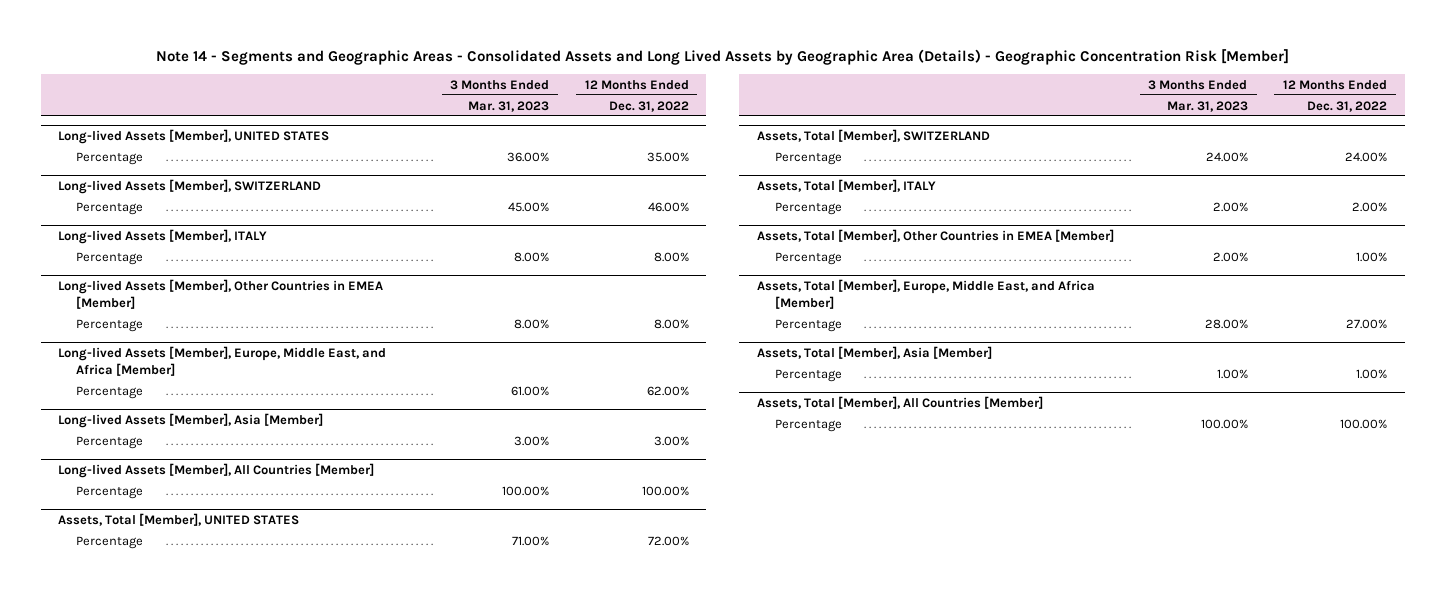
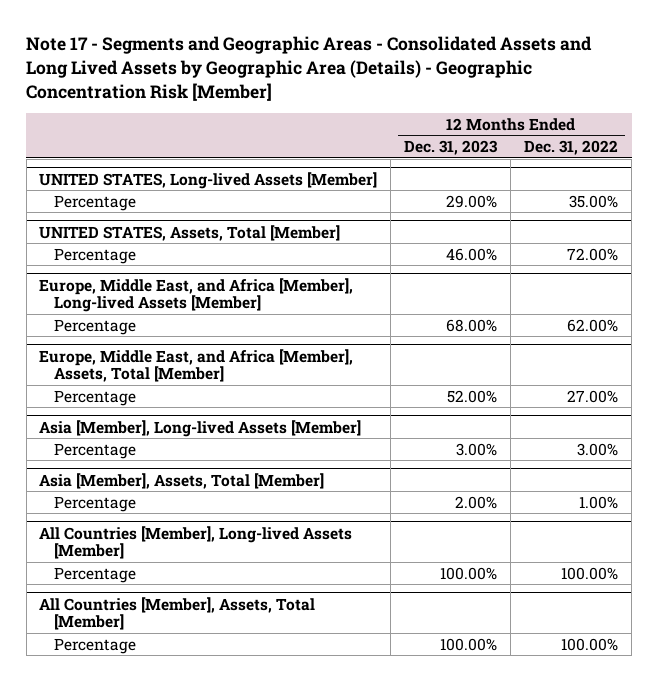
- Note 14 - Segments and Geographic Areas - Consolidated Assets and Long Lived Assets by Geographic Area (Details) - Geographic Concentration Risk [Member]
+ Note 17 - Segments and Geographic Areas - Consolidated Assets and Long Lived Assets by Geographic Area (Details) - Geographic Concentration Risk [Member]
- | 3 Months Ended Mar. 31, 2023 | 12 Months Ended Dec. 31, 2022
+ | 12 Months Ended Dec. 31, 2023 | 12 Months Ended Dec. 31, 2022
- Long-lived Assets [Member], UNITED STATES
+ UNITED STATES, Long-lived Assets [Member]
- Long-lived Assets [Member], SWITZERLAND
- Percentage | 45.00% | 46.00%
- Long-lived Assets [Member], ITALY
- Percentage | 8.00% | 8.00%
- Long-lived Assets [Member], Other Countries in EMEA [Member]
- Percentage | 8.00% | 8.00%
- Long-lived Assets [Member], Europe, Middle East, and Africa [Member]
- Percentage | 61.00% | 62.00%
- Long-lived Assets [Member], Asia [Member]
- Percentage | 3.00% | 3.00%
- Long-lived Assets [Member], All Countries [Member]
- Percentage | 100.00% | 100.00%
- Assets, Total [Member], UNITED STATES
+ UNITED STATES, Assets, Total [Member]
- Assets, Total [Member], SWITZERLAND
- Percentage | 24.00% | 24.00%
- Assets, Total [Member], ITALY
- Percentage | 2.00% | 2.00%
- Assets, Total [Member], Other Countries in EMEA [Member]
- Percentage | 2.00% | 1.00%
- Assets, Total [Member], Europe, Middle East, and Africa [Member]
+ Europe, Middle East, and Africa [Member], Long-lived Assets [Member]
+ Percentage | 68.00% | 62.00%
+ Europe, Middle East, and Africa [Member], Assets, Total [Member]
- Assets, Total [Member], Asia [Member]
+ Asia [Member], Long-lived Assets [Member]
+ Percentage | 3.00% | 3.00%
+ Asia [Member], Assets, Total [Member]
- Assets, Total [Member], All Countries [Member]
+ All Countries [Member], Long-lived Assets [Member]
+ All Countries [Member], Assets, Total [Member]
+ Percentage | 100.00% | 100.00%

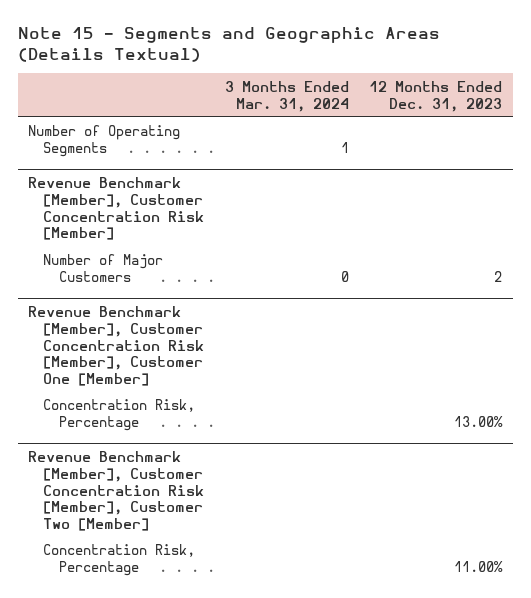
- Note 17 - Segments and Geographic Areas - Consolidated Assets and Long Lived Assets by Geographic Area (Details) - Geographic Concentration Risk [Member]
+ Note 15 - Segments and Geographic Areas (Details Textual)
- | 12 Months Ended Dec. 31, 2023 | 12 Months Ended Dec. 31, 2022
+ | 3 Months Ended Mar. 31, 2024 | 12 Months Ended Dec. 31, 2023
- UNITED STATES, Long-lived Assets [Member]
- Percentage | 29.00% | 35.00%
- UNITED STATES, Assets, Total [Member]
- Percentage | 46.00% | 72.00%
- Europe, Middle East, and Africa [Member], Long-lived Assets [Member]
- Percentage | 68.00% | 62.00%
- Europe, Middle East, and Africa [Member], Assets, Total [Member]
- Percentage | 52.00% | 27.00%
- Asia [Member], Long-lived Assets [Member]
- Percentage | 3.00% | 3.00%
- Asia [Member], Assets, Total [Member]
- Percentage | 2.00% | 1.00%
- All Countries [Member], Long-lived Assets [Member]
- Percentage | 100.00% | 100.00%
- All Countries [Member], Assets, Total [Member]
- Percentage | 100.00% | 100.00%
+ Number of Operating Segments | 1 |
+ Revenue Benchmark [Member], Customer Concentration Risk [Member]
+ Number of Major Customers | 0 | 2
+ Revenue Benchmark [Member], Customer Concentration Risk [Member], Customer One [Member]
+ Concentration Risk, Percentage | | 13.00%
+ Revenue Benchmark [Member], Customer Concentration Risk [Member], Customer Two [Member]
+ Concentration Risk, Percentage | | 11.00%

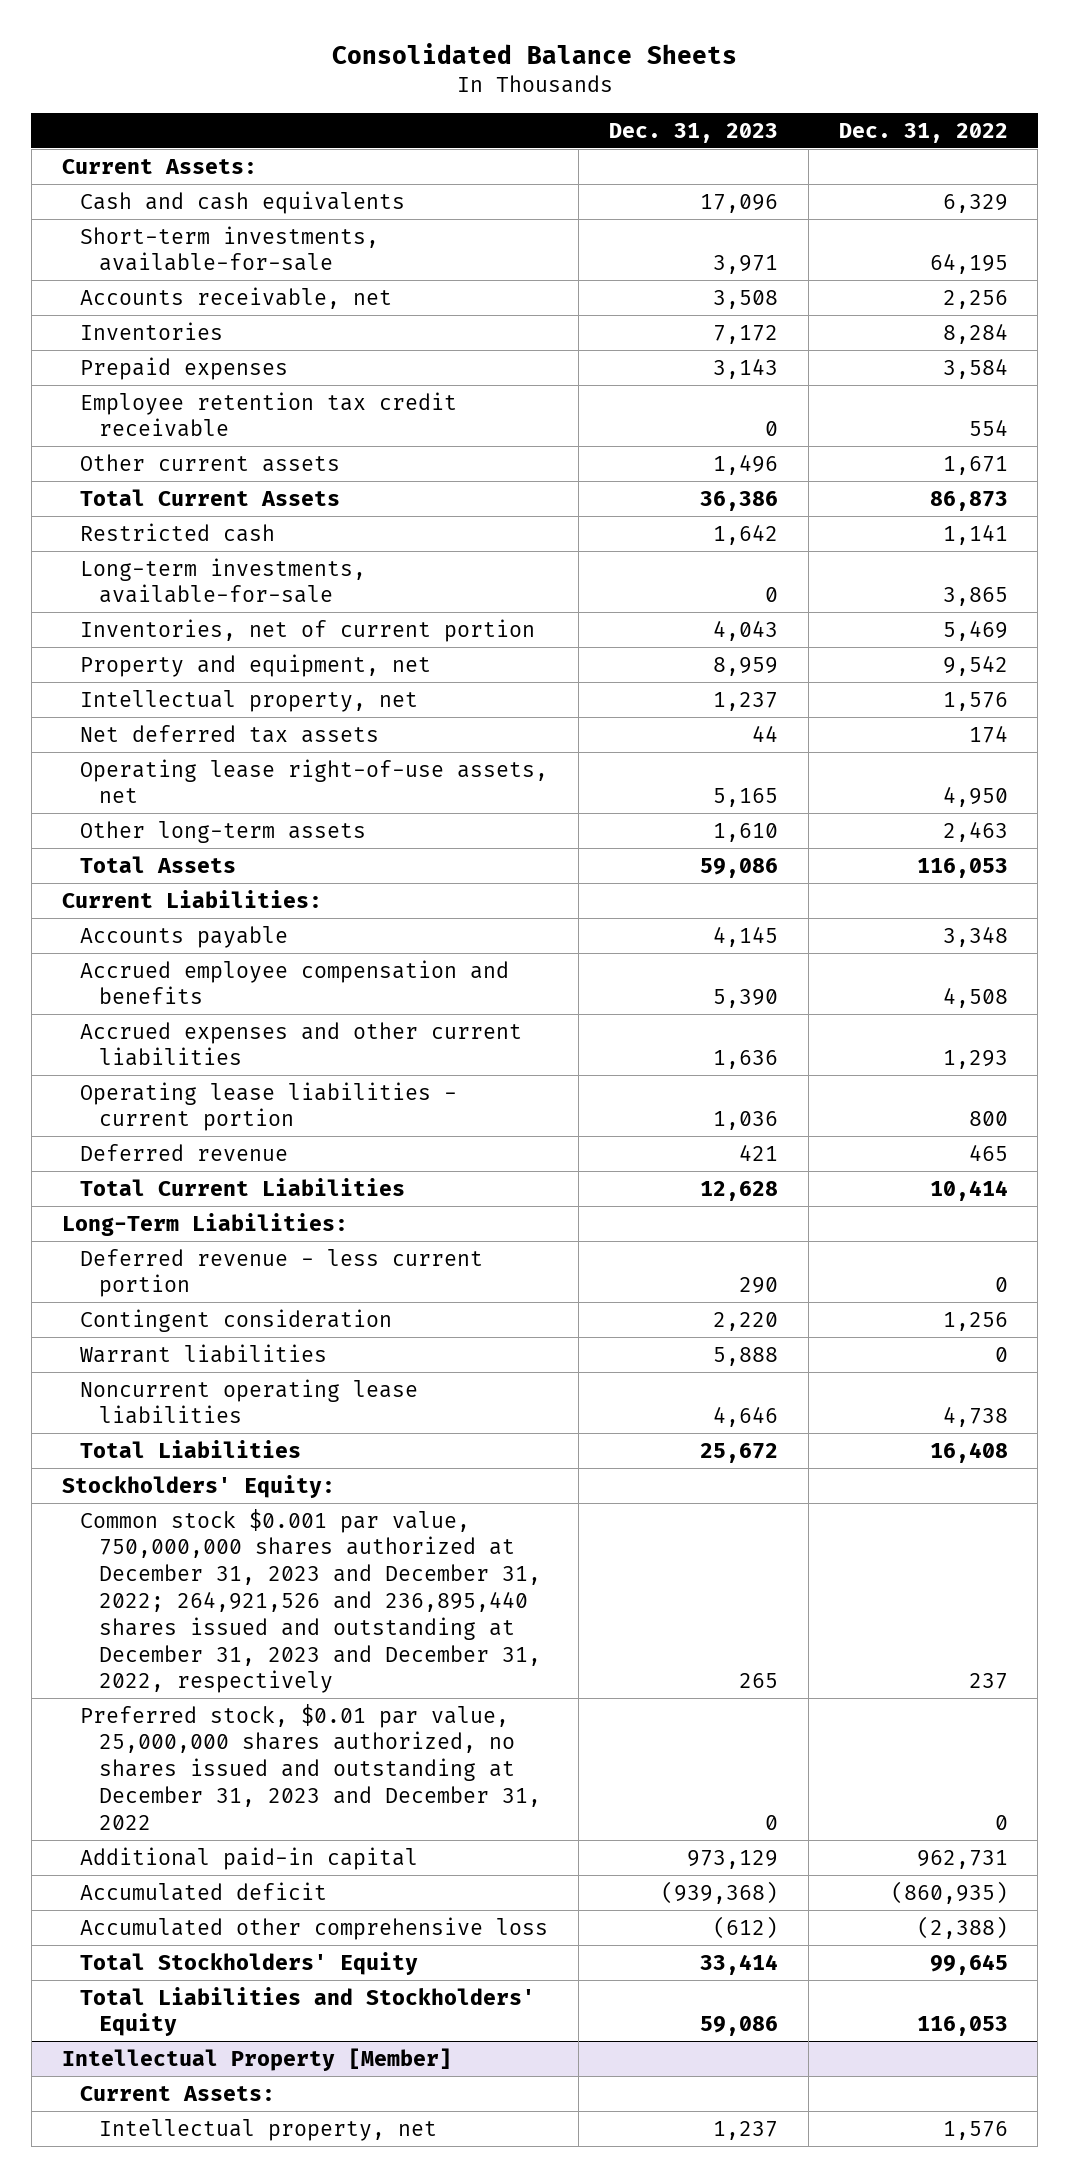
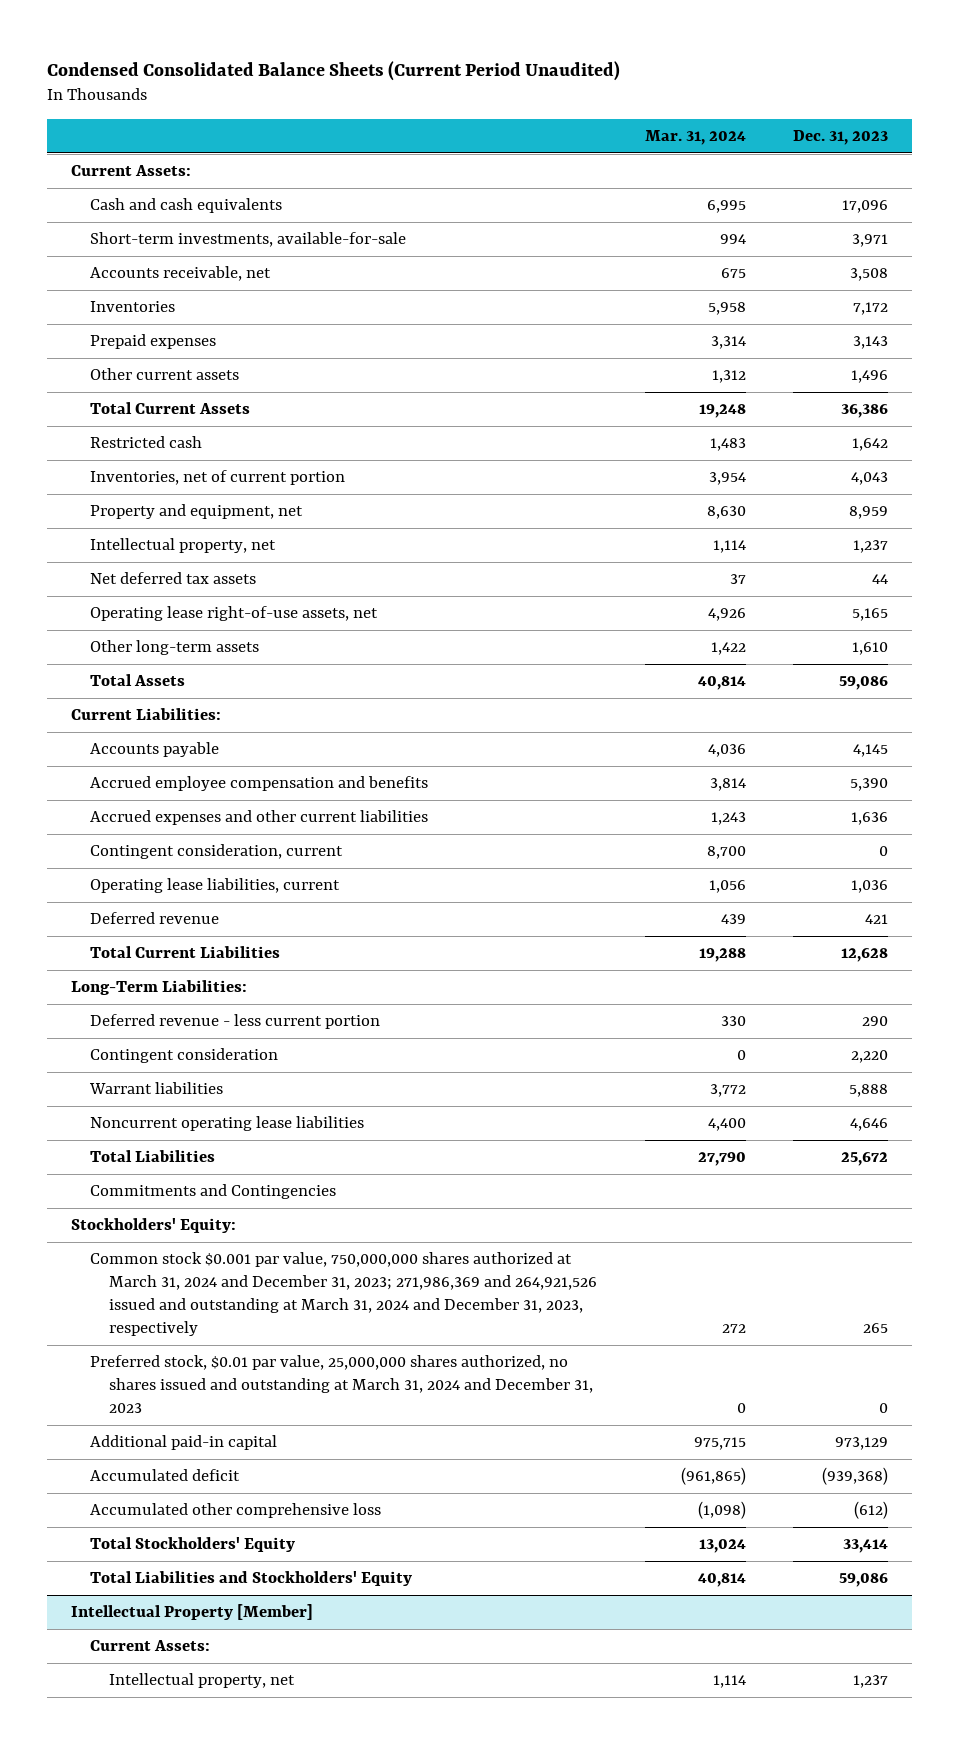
- Consolidated Balance Sheets
+ Condensed Consolidated Balance Sheets (Current Period Unaudited)
- | Dec. 31, 2023 | Dec. 31, 2022
+ | Mar. 31, 2024 | Dec. 31, 2023
- Employee retention tax credit receivable | 0 | 554
- Long-term investments, available-for-sale | 0 | 3,865
- Operating lease liabilities - current portion | 1,036 | 800
+ Contingent consideration, current | 8,700 | 0
+ Operating lease liabilities, current | 1,056 | 1,036
+ Commitments and Contingencies
- Common stock $0.001 par value, 750,000,000 shares authorized at December 31, 2023 and December 31, 2022; 264,921,526 and 236,895,440 shares issued and outstanding at December 31, 2023 and December 31, 2022, respectively | 265 | 237
- Preferred stock, $0.01 par value, 25,000,000 shares authorized, no shares issued and outstanding at December 31, 2023 and December 31, 2022 | 0 | 0
+ Common stock $0.001 par value, 750,000,000 shares authorized at March 31, 2024 and December 31, 2023; 271,986,369 and 264,921,526 issued and outstanding at March 31, 2024 and December 31, 2023, respectively | 272 | 265
+ Preferred stock, $0.01 par value, 25,000,000 shares authorized, no shares issued and outstanding at March 31, 2024 and December 31, 2023 | 0 | 0

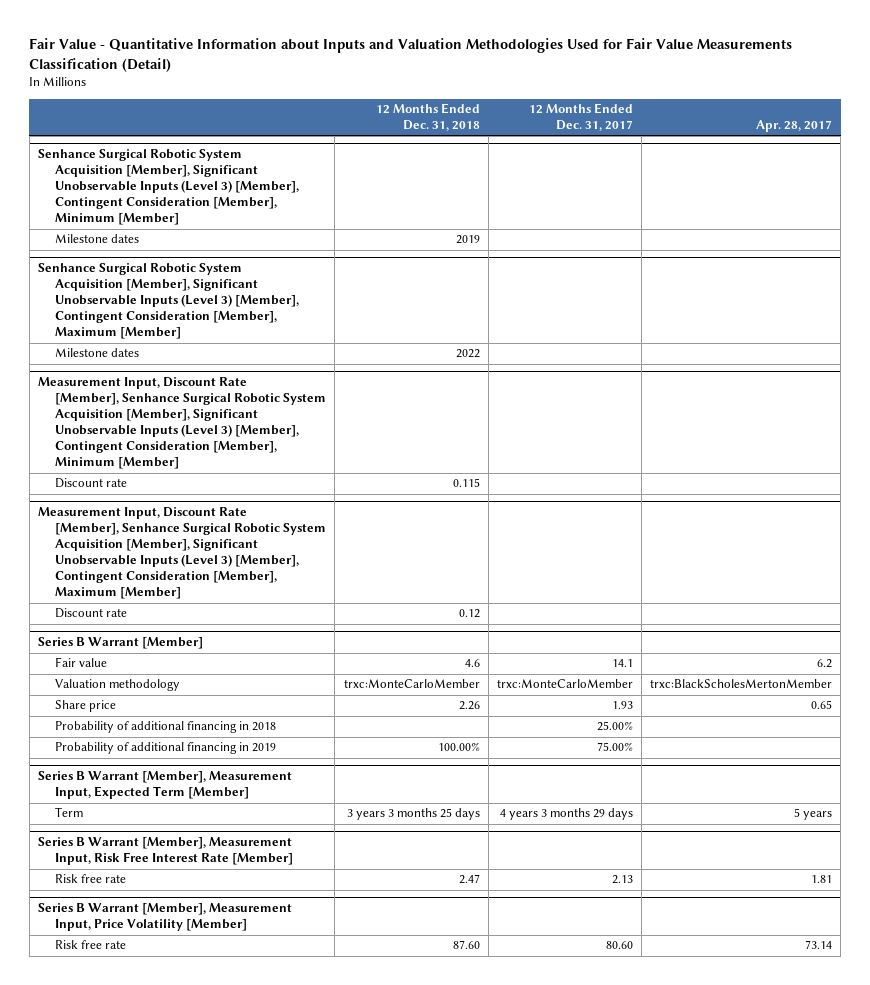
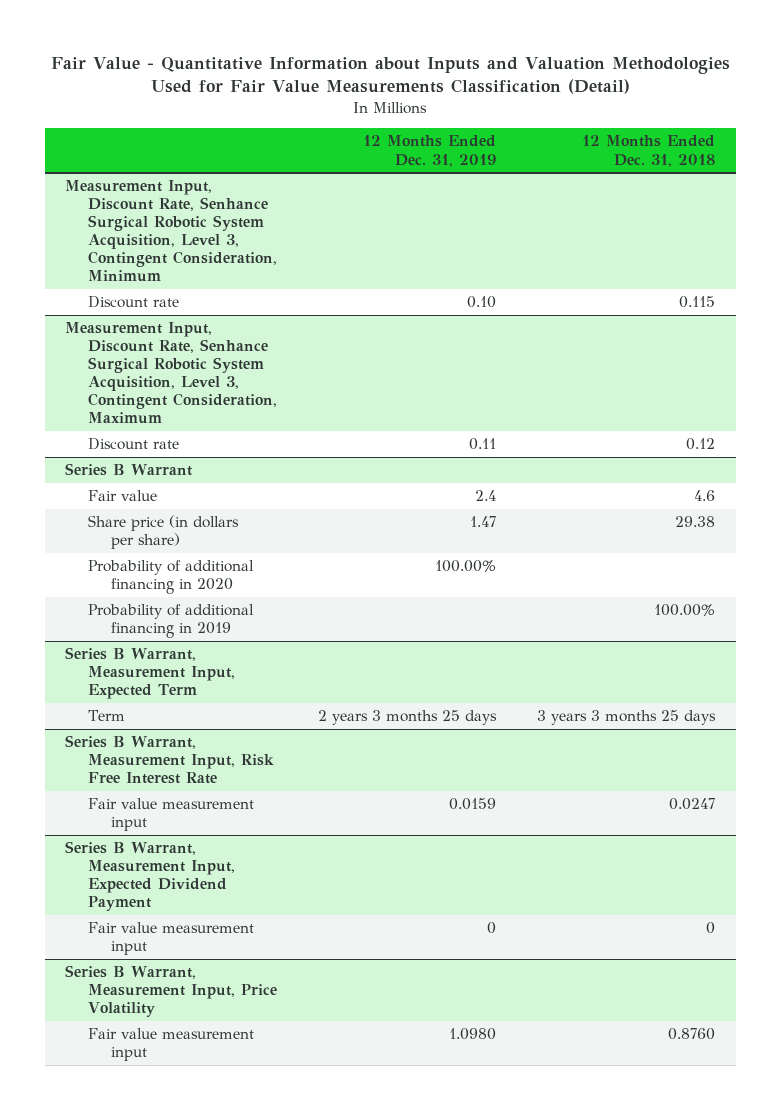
- | 12 Months Ended Dec. 31, 2018 | 12 Months Ended Dec. 31, 2017 | Apr. 28, 2017
+ | 12 Months Ended Dec. 31, 2019 | 12 Months Ended Dec. 31, 2018
- Senhance Surgical Robotic System Acquisition [Member], Significant Unobservable Inputs (Level 3) [Member], Contingent Consideration [Member], Minimum [Member]
- Milestone dates | 2019 | |
- Senhance Surgical Robotic System Acquisition [Member], Significant Unobservable Inputs (Level 3) [Member], Contingent Consideration [Member], Maximum [Member]
- Milestone dates | 2022 | |
- Measurement Input, Discount Rate [Member], Senhance Surgical Robotic System Acquisition [Member], Significant Unobservable Inputs (Level 3) [Member], Contingent Consideration [Member], Minimum [Member]
+ Measurement Input, Discount Rate, Senhance Surgical Robotic System Acquisition, Level 3, Contingent Consideration, Minimum
- Measurement Input, Discount Rate [Member], Senhance Surgical Robotic System Acquisition [Member], Significant Unobservable Inputs (Level 3) [Member], Contingent Consideration [Member], Maximum [Member]
+ Measurement Input, Discount Rate, Senhance Surgical Robotic System Acquisition, Level 3, Contingent Consideration, Maximum
- Series B Warrant [Member]
+ Series B Warrant
- Valuation methodology | trxc:MonteCarloMember | trxc:MonteCarloMember | trxc:BlackScholesMertonMember
- Share price | 2.26 | 1.93 | 0.65
- Probability of additional financing in 2018 | | 25.00% |
+ Share price (in dollars per share) | 1.47 | 29.38
+ Probability of additional financing in 2020 | 100.00% |
- Series B Warrant [Member], Measurement Input, Expected Term [Member]
+ Series B Warrant, Measurement Input, Expected Term
- Series B Warrant [Member], Measurement Input, Risk Free Interest Rate [Member]
- Risk free rate | 2.47 | 2.13 | 1.81
- Series B Warrant [Member], Measurement Input, Price Volatility [Member]
- Risk free rate | 87.60 | 80.60 | 73.14
+ Series B Warrant, Measurement Input, Risk Free Interest Rate
+ Fair value measurement input | 0.0159 | 0.0247
+ Series B Warrant, Measurement Input, Expected Dividend Payment
+ Fair value measurement input | 0 | 0
+ Series B Warrant, Measurement Input, Price Volatility
+ Fair value measurement input | 1.0980 | 0.8760

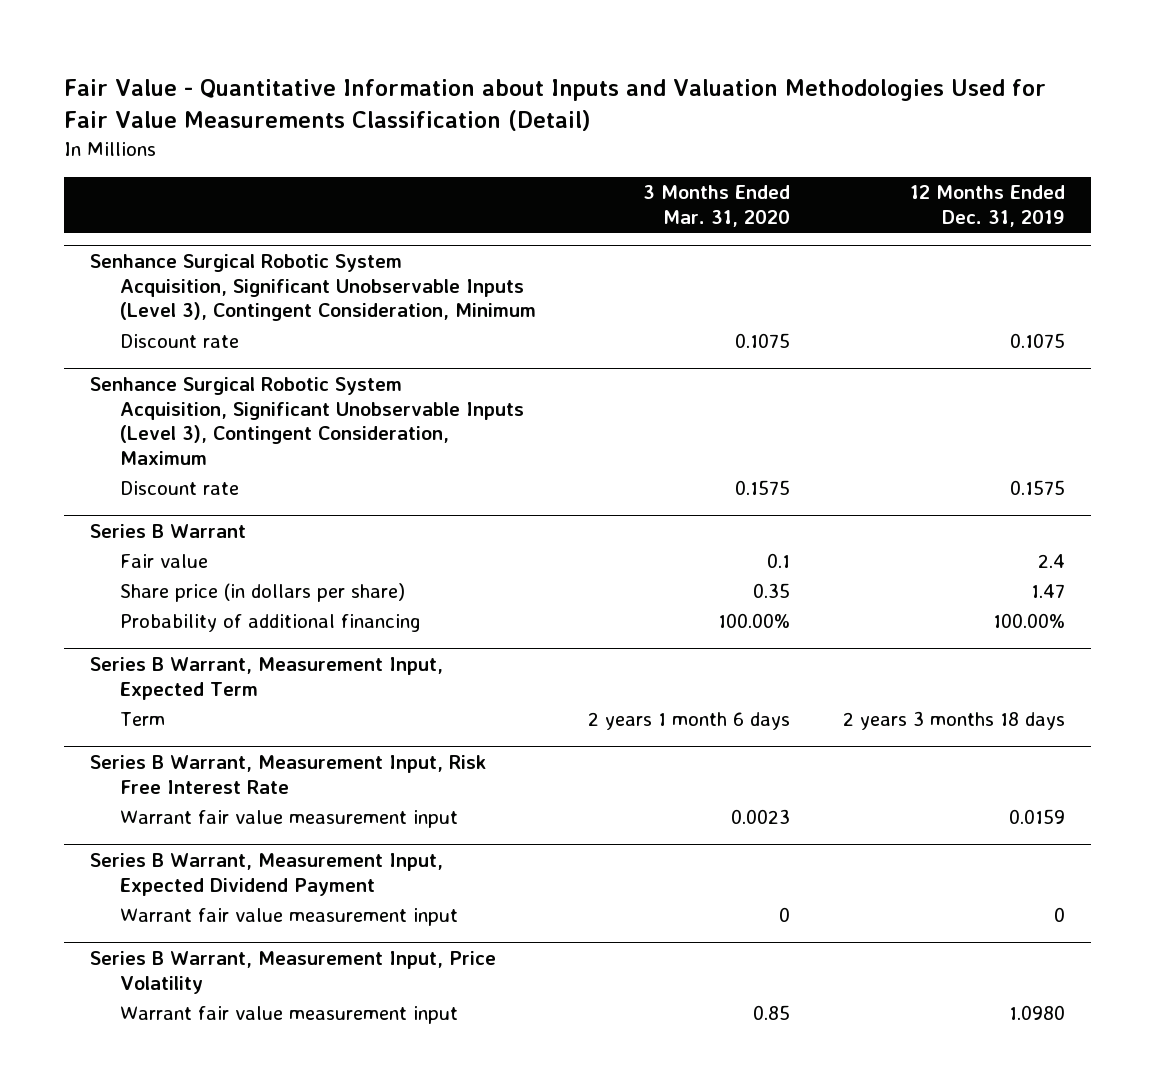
- | 12 Months Ended Dec. 31, 2019 | 12 Months Ended Dec. 31, 2018
+ | 3 Months Ended Mar. 31, 2020 | 12 Months Ended Dec. 31, 2019
- Measurement Input, Discount Rate, Senhance Surgical Robotic System Acquisition, Level 3, Contingent Consideration, Minimum
- Discount rate | 0.10 | 0.115
- Measurement Input, Discount Rate, Senhance Surgical Robotic System Acquisition, Level 3, Contingent Consideration, Maximum
- Discount rate | 0.11 | 0.12
+ Senhance Surgical Robotic System Acquisition, Significant Unobservable Inputs (Level 3), Contingent Consideration, Minimum
+ Discount rate | 0.1075 | 0.1075
+ Senhance Surgical Robotic System Acquisition, Significant Unobservable Inputs (Level 3), Contingent Consideration, Maximum
+ Discount rate | 0.1575 | 0.1575
@ Series B Warrant
- Probability of additional financing in 2020 | 100.00% |
- Probability of additional financing in 2019 | | 100.00%
+ Probability of additional financing | 100.00% | 100.00%
@ Series B Warrant, Measurement Input, Expected Term
- Term | 2 years 3 months 25 days | 3 years 3 months 25 days
+ Term | 2 years 1 month 6 days | 2 years 3 months 18 days
@ Series B Warrant, Measurement Input, Risk Free Interest Rate
- Fair value measurement input | 0.0159 | 0.0247
+ Warrant fair value measurement input | 0.0023 | 0.0159
@ Series B Warrant, Measurement Input, Expected Dividend Payment
- Fair value measurement input | 0 | 0
+ Warrant fair value measurement input | 0 | 0
@ Series B Warrant, Measurement Input, Price Volatility
- Fair value measurement input | 1.0980 | 0.8760
+ Warrant fair value measurement input | 0.85 | 1.0980

